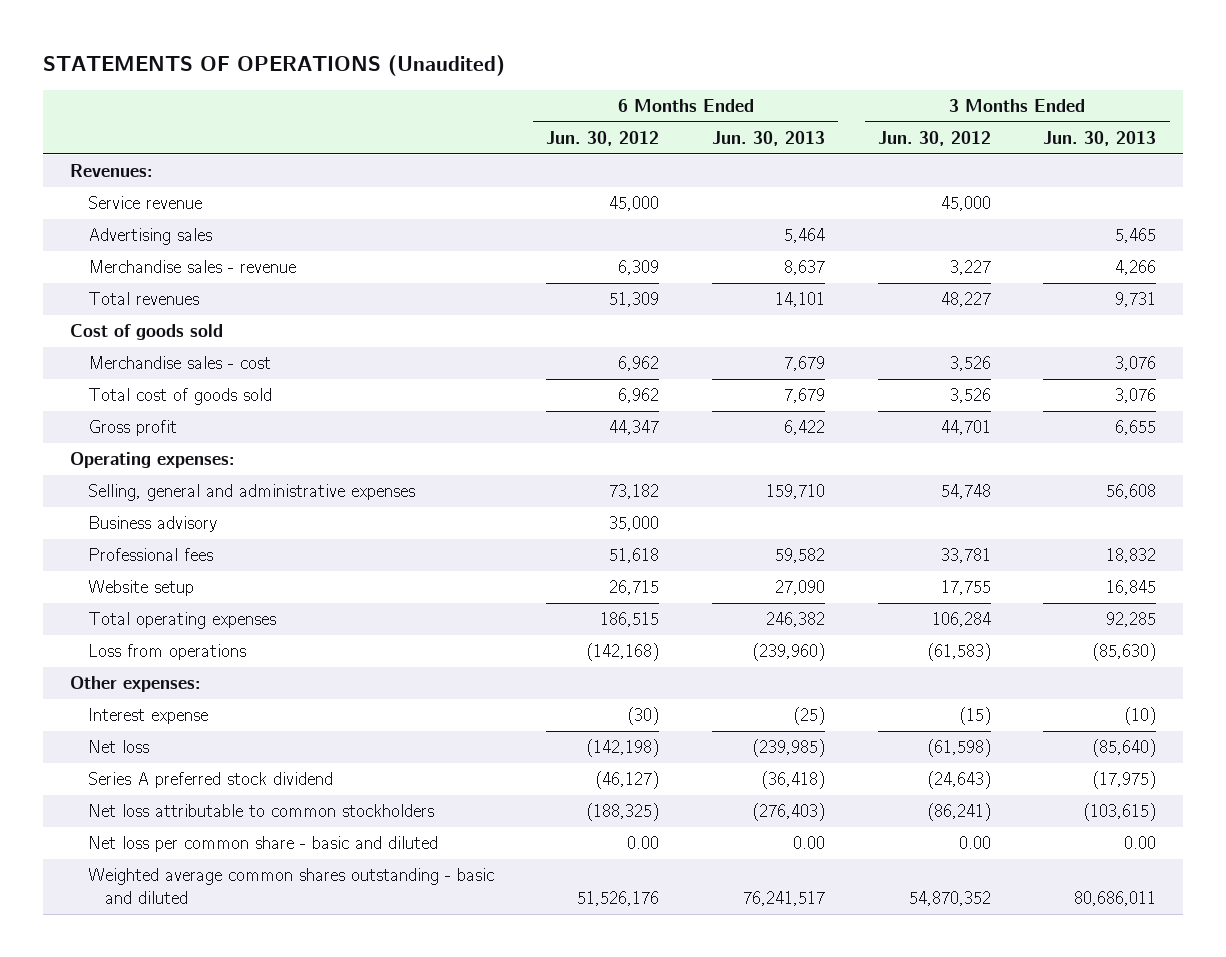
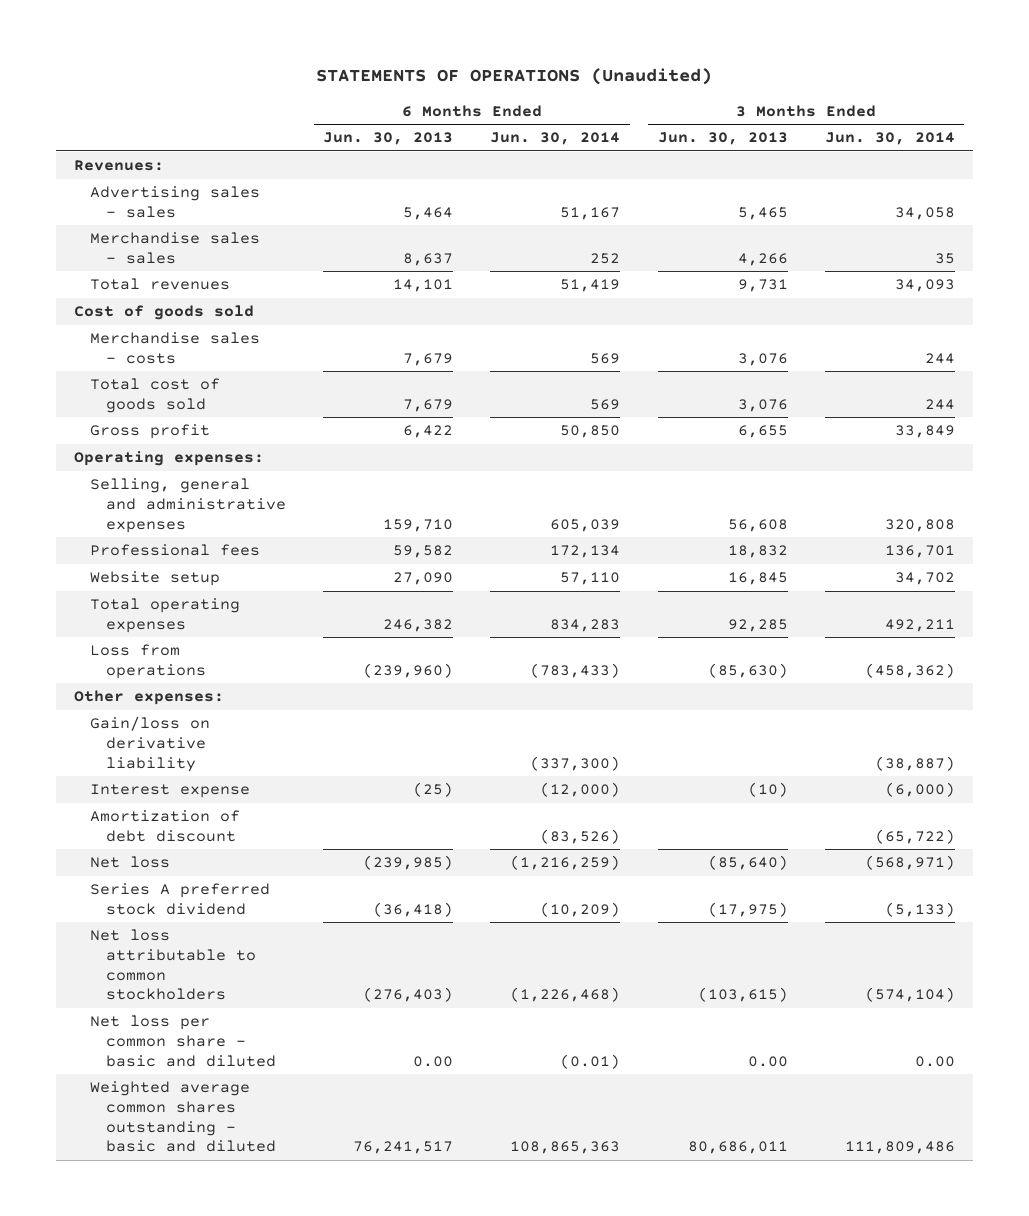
- | 6 Months Ended Jun. 30, 2012 | 6 Months Ended Jun. 30, 2013 | 3 Months Ended Jun. 30, 2012 | 3 Months Ended Jun. 30, 2013
+ | 6 Months Ended Jun. 30, 2013 | 6 Months Ended Jun. 30, 2014 | 3 Months Ended Jun. 30, 2013 | 3 Months Ended Jun. 30, 2014
- Service revenue | 45,000 | | 45,000 |
- Advertising sales | | 5,464 | | 5,465
- Merchandise sales - revenue | 6,309 | 8,637 | 3,227 | 4,266
+ Advertising sales - sales | 5,464 | 51,167 | 5,465 | 34,058
+ Merchandise sales - sales | 8,637 | 252 | 4,266 | 35
- Merchandise sales - cost | 6,962 | 7,679 | 3,526 | 3,076
+ Merchandise sales - costs | 7,679 | 569 | 3,076 | 244
- Business advisory | 35,000 | | |
+ Gain/loss on derivative liability | | (337,300) | | (38,887)
+ Amortization of debt discount | | (83,526) | | (65,722)

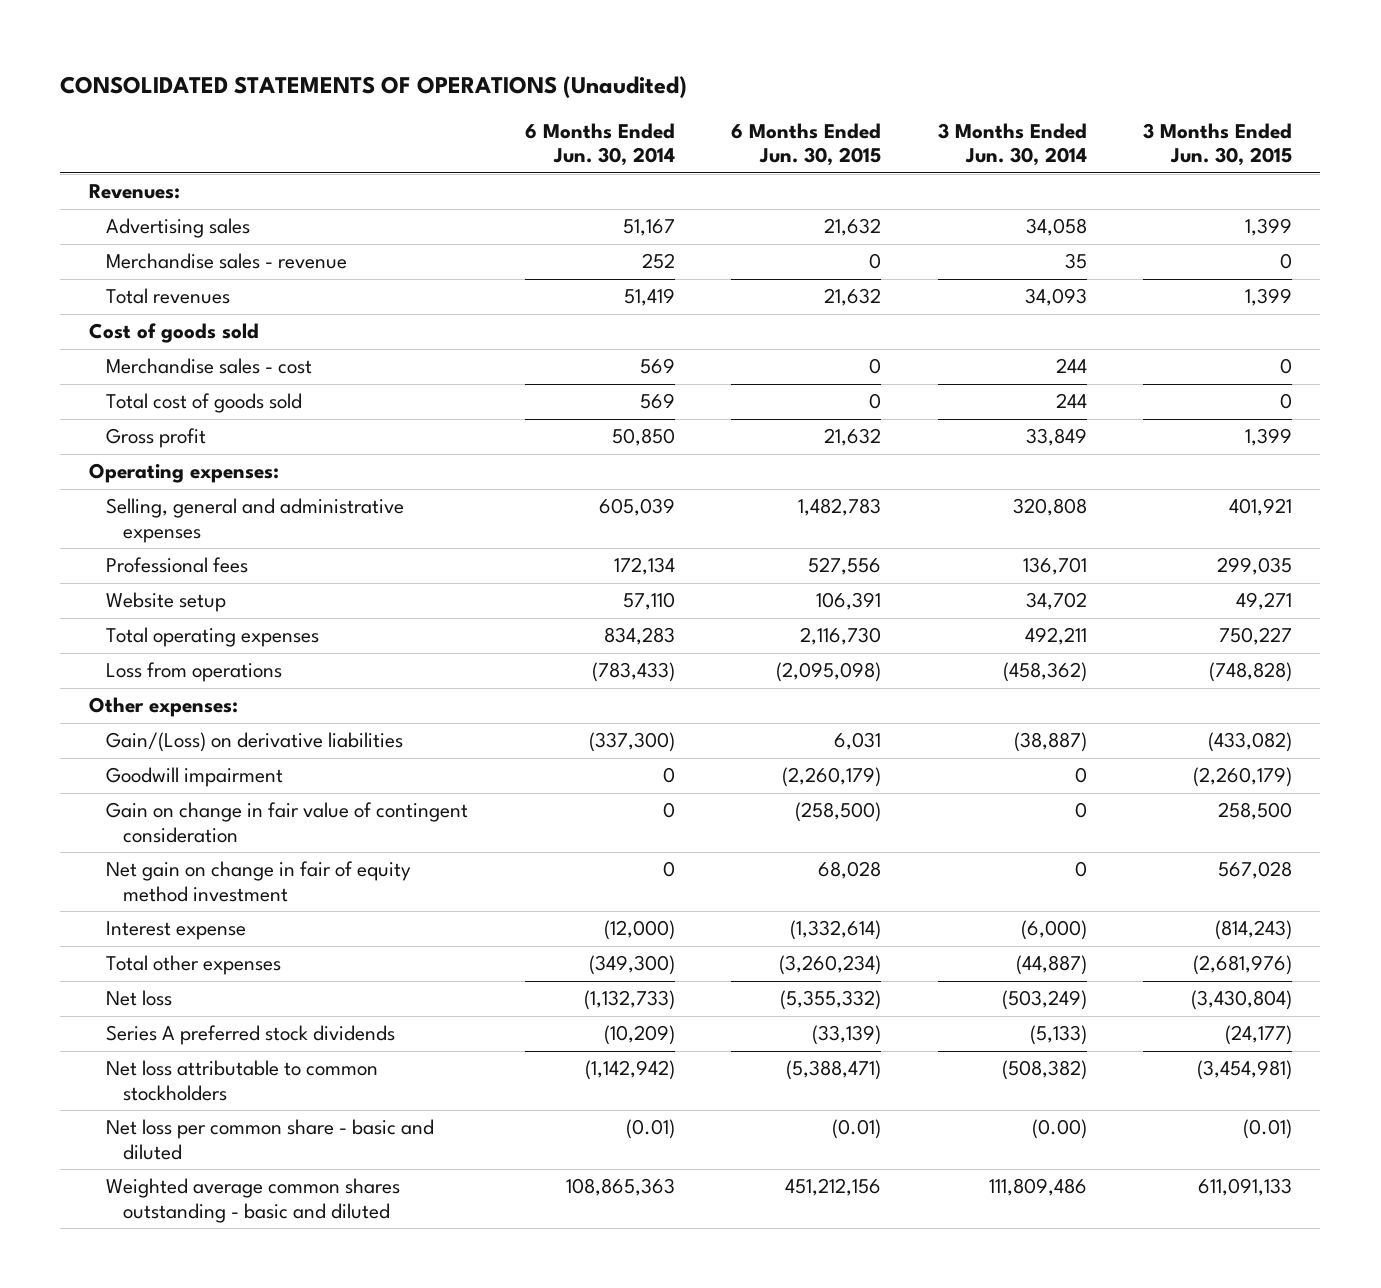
- STATEMENTS OF OPERATIONS (Unaudited)
+ CONSOLIDATED STATEMENTS OF OPERATIONS (Unaudited)
- | 6 Months Ended Jun. 30, 2013 | 6 Months Ended Jun. 30, 2014 | 3 Months Ended Jun. 30, 2013 | 3 Months Ended Jun. 30, 2014
+ | 6 Months Ended Jun. 30, 2014 | 6 Months Ended Jun. 30, 2015 | 3 Months Ended Jun. 30, 2014 | 3 Months Ended Jun. 30, 2015
- Advertising sales - sales | 5,464 | 51,167 | 5,465 | 34,058
- Merchandise sales - sales | 8,637 | 252 | 4,266 | 35
+ Advertising sales | 51,167 | 21,632 | 34,058 | 1,399
+ Merchandise sales - revenue | 252 | 0 | 35 | 0
- Merchandise sales - costs | 7,679 | 569 | 3,076 | 244
+ Merchandise sales - cost | 569 | 0 | 244 | 0
- Gain/loss on derivative liability | | (337,300) | | (38,887)
+ Gain/(Loss) on derivative liabilities | (337,300) | 6,031 | (38,887) | (433,082)
+ Goodwill impairment | 0 | (2,260,179) | 0 | (2,260,179)
+ Gain on change in fair value of contingent consideration | 0 | (258,500) | 0 | 258,500
+ Net gain on change in fair of equity method investment | 0 | 68,028 | 0 | 567,028
- Amortization of debt discount | | (83,526) | | (65,722)
- Net loss | (239,985) | (1,216,259) | (85,640) | (568,971)
- Series A preferred stock dividend | (36,418) | (10,209) | (17,975) | (5,133)
- Net loss attributable to common stockholders | (276,403) | (1,226,468) | (103,615) | (574,104)
- Net loss per common share - basic and diluted | 0.00 | (0.01) | 0.00 | 0.00
+ Total other expenses | (349,300) | (3,260,234) | (44,887) | (2,681,976)
+ Net loss | (1,132,733) | (5,355,332) | (503,249) | (3,430,804)
+ Series A preferred stock dividends | (10,209) | (33,139) | (5,133) | (24,177)
+ Net loss attributable to common stockholders | (1,142,942) | (5,388,471) | (508,382) | (3,454,981)
+ Net loss per common share - basic and diluted | (0.01) | (0.01) | (0.00) | (0.01)

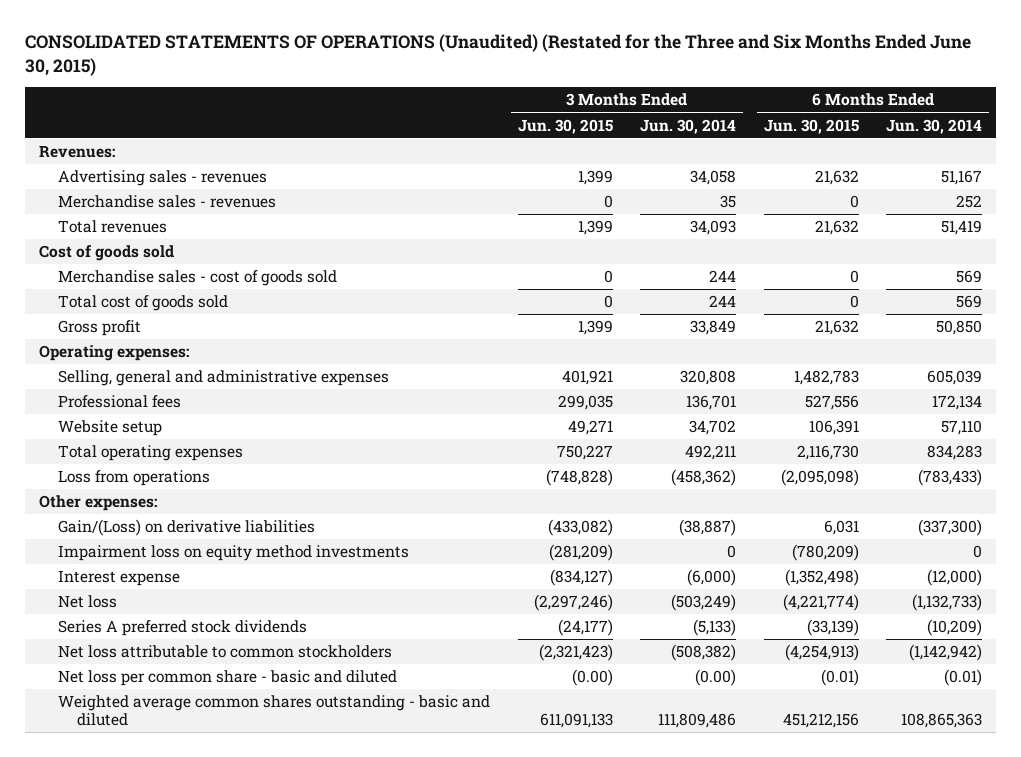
- CONSOLIDATED STATEMENTS OF OPERATIONS (Unaudited)
+ CONSOLIDATED STATEMENTS OF OPERATIONS (Unaudited) (Restated for the Three and Six Months Ended June 30, 2015)
- | 6 Months Ended Jun. 30, 2014 | 6 Months Ended Jun. 30, 2015 | 3 Months Ended Jun. 30, 2014 | 3 Months Ended Jun. 30, 2015
+ | 3 Months Ended Jun. 30, 2015 | 3 Months Ended Jun. 30, 2014 | 6 Months Ended Jun. 30, 2015 | 6 Months Ended Jun. 30, 2014
- Advertising sales | 51,167 | 21,632 | 34,058 | 1,399
- Merchandise sales - revenue | 252 | 0 | 35 | 0
+ Advertising sales - revenues | 1,399 | 34,058 | 21,632 | 51,167
+ Merchandise sales - revenues | 0 | 35 | 0 | 252
- Merchandise sales - cost | 569 | 0 | 244 | 0
+ Merchandise sales - cost of goods sold | 0 | 244 | 0 | 569
- Goodwill impairment | 0 | (2,260,179) | 0 | (2,260,179)
- Gain on change in fair value of contingent consideration | 0 | (258,500) | 0 | 258,500
- Net gain on change in fair of equity method investment | 0 | 68,028 | 0 | 567,028
- Interest expense | (12,000) | (1,332,614) | (6,000) | (814,243)
- Total other expenses | (349,300) | (3,260,234) | (44,887) | (2,681,976)
- Net loss | (1,132,733) | (5,355,332) | (503,249) | (3,430,804)
+ Impairment loss on equity method investments | (281,209) | 0 | (780,209) | 0
+ Interest expense | (834,127) | (6,000) | (1,352,498) | (12,000)
+ Net loss | (2,297,246) | (503,249) | (4,221,774) | (1,132,733)
- Net loss attributable to common stockholders | (1,142,942) | (5,388,471) | (508,382) | (3,454,981)
- Net loss per common share - basic and diluted | (0.01) | (0.01) | (0.00) | (0.01)
+ Net loss attributable to common stockholders | (2,321,423) | (508,382) | (4,254,913) | (1,142,942)
+ Net loss per common share - basic and diluted | (0.00) | (0.00) | (0.01) | (0.01)

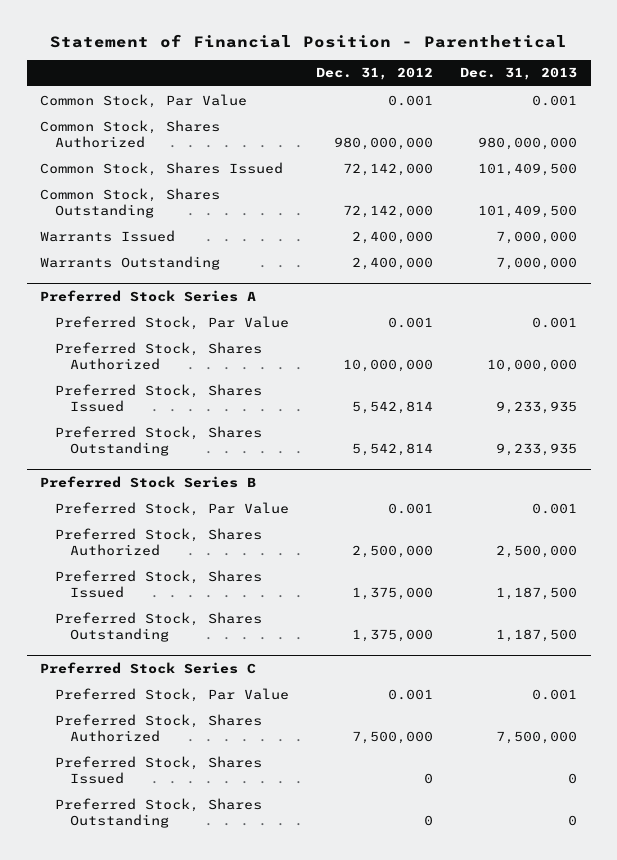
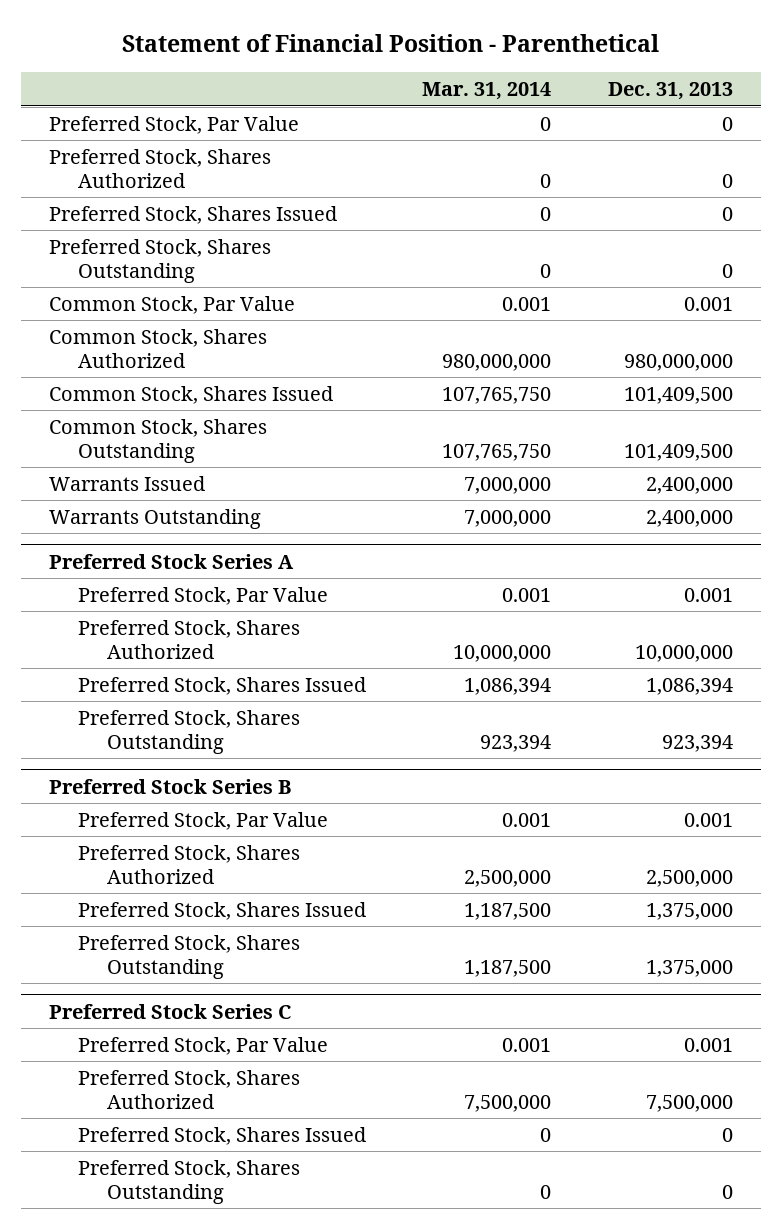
- | Dec. 31, 2012 | Dec. 31, 2013
+ | Mar. 31, 2014 | Dec. 31, 2013
+ Preferred Stock, Par Value | 0 | 0
+ Preferred Stock, Shares Authorized | 0 | 0
+ Preferred Stock, Shares Issued | 0 | 0
+ Preferred Stock, Shares Outstanding | 0 | 0
- Warrants Issued | 2,400,000 | 7,000,000
- Warrants Outstanding | 2,400,000 | 7,000,000
+ Warrants Issued | 7,000,000 | 2,400,000
+ Warrants Outstanding | 7,000,000 | 2,400,000
@ Preferred Stock Series A
- Preferred Stock, Shares Issued | 5,542,814 | 9,233,935
- Preferred Stock, Shares Outstanding | 5,542,814 | 9,233,935
+ Preferred Stock, Shares Issued | 1,086,394 | 1,086,394
+ Preferred Stock, Shares Outstanding | 923,394 | 923,394
@ Preferred Stock Series B
- Preferred Stock, Shares Issued | 1,375,000 | 1,187,500
- Preferred Stock, Shares Outstanding | 1,375,000 | 1,187,500
+ Preferred Stock, Shares Issued | 1,187,500 | 1,375,000
+ Preferred Stock, Shares Outstanding | 1,187,500 | 1,375,000

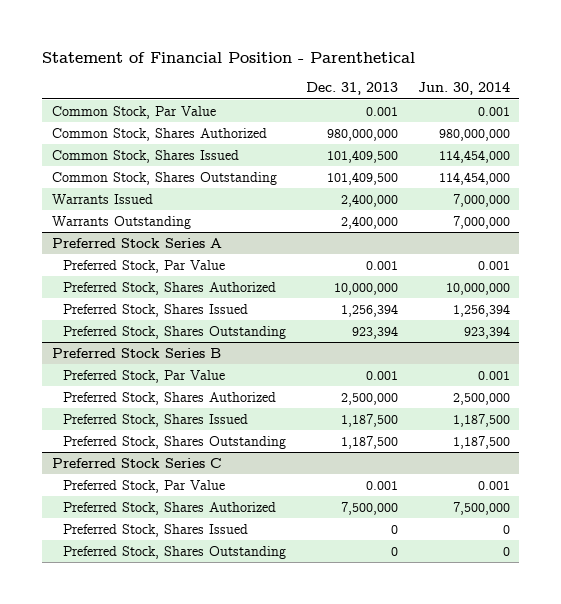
- | Mar. 31, 2014 | Dec. 31, 2013
+ | Dec. 31, 2013 | Jun. 30, 2014
- Preferred Stock, Par Value | 0 | 0
- Preferred Stock, Shares Authorized | 0 | 0
- Preferred Stock, Shares Issued | 0 | 0
- Preferred Stock, Shares Outstanding | 0 | 0
@ Preferred Stock Series A
- Preferred Stock, Shares Issued | 1,086,394 | 1,086,394
+ Preferred Stock, Shares Issued | 1,256,394 | 1,256,394
@ Preferred Stock Series B
- Preferred Stock, Shares Issued | 1,187,500 | 1,375,000
- Preferred Stock, Shares Outstanding | 1,187,500 | 1,375,000
+ Preferred Stock, Shares Issued | 1,187,500 | 1,187,500
+ Preferred Stock, Shares Outstanding | 1,187,500 | 1,187,500

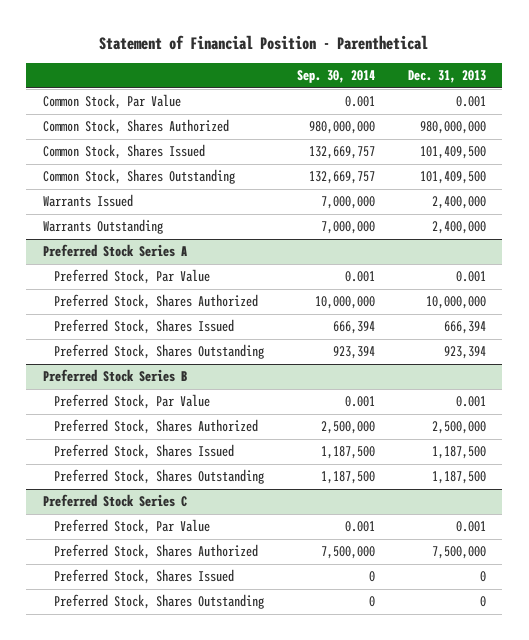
- | Dec. 31, 2013 | Jun. 30, 2014
+ | Sep. 30, 2014 | Dec. 31, 2013
@ Preferred Stock Series A
- Preferred Stock, Shares Issued | 1,256,394 | 1,256,394
+ Preferred Stock, Shares Issued | 666,394 | 666,394

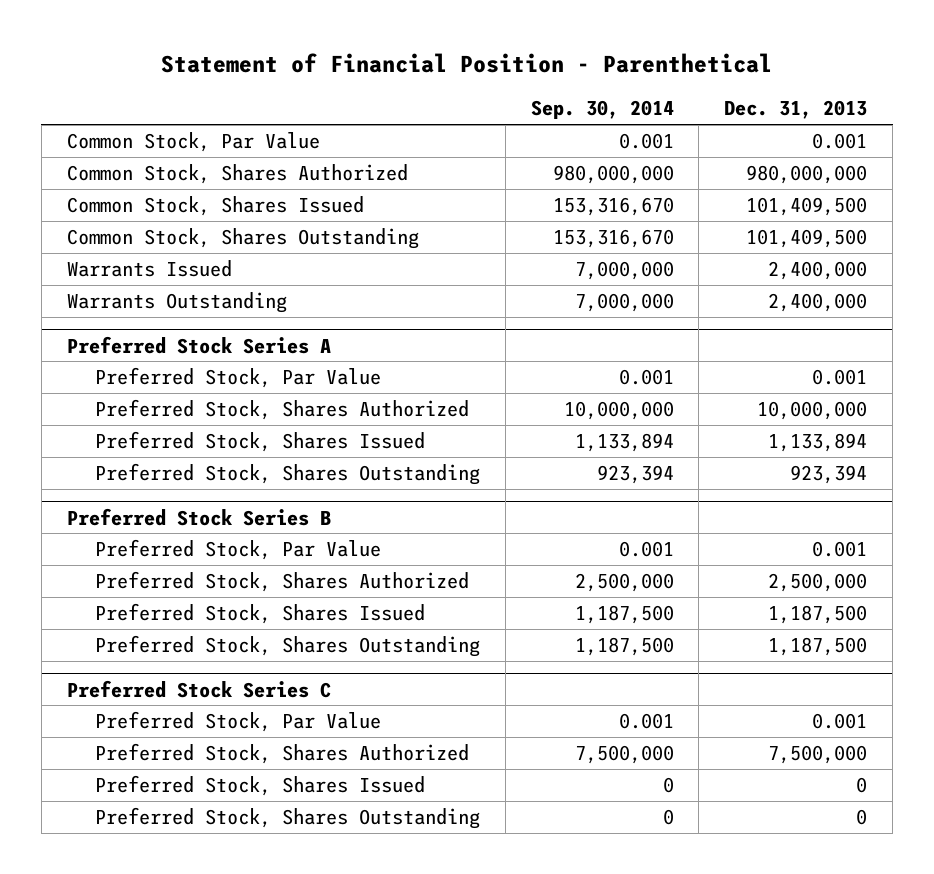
- Common Stock, Shares Issued | 132,669,757 | 101,409,500
- Common Stock, Shares Outstanding | 132,669,757 | 101,409,500
+ Common Stock, Shares Issued | 153,316,670 | 101,409,500
+ Common Stock, Shares Outstanding | 153,316,670 | 101,409,500
@ Preferred Stock Series A
- Preferred Stock, Shares Issued | 666,394 | 666,394
+ Preferred Stock, Shares Issued | 1,133,894 | 1,133,894

